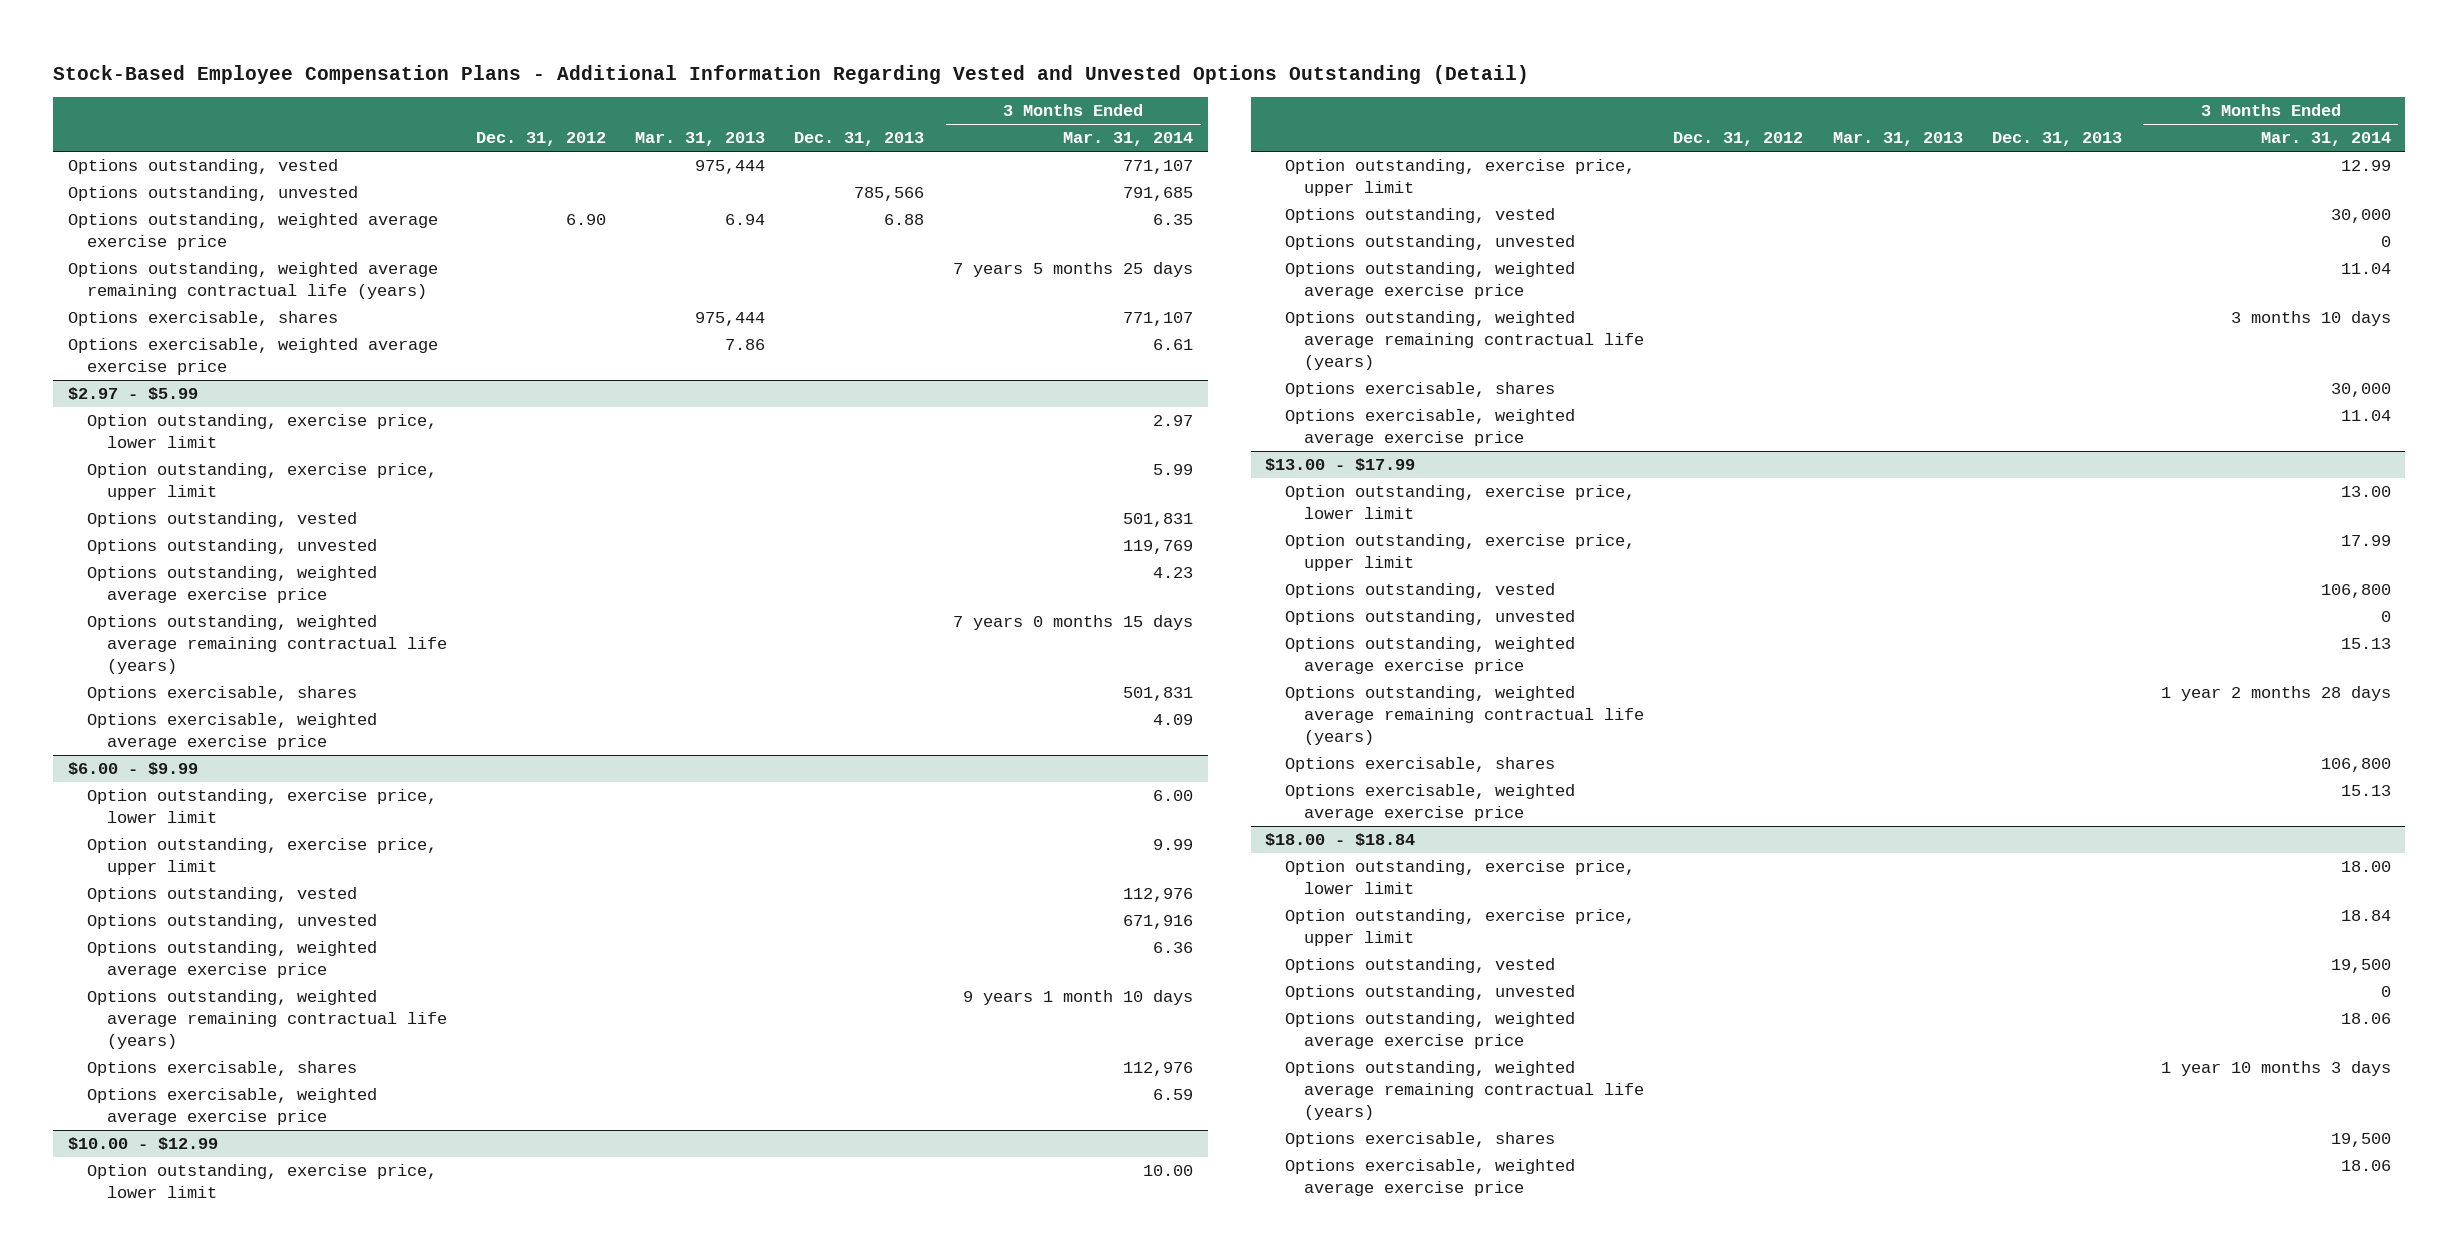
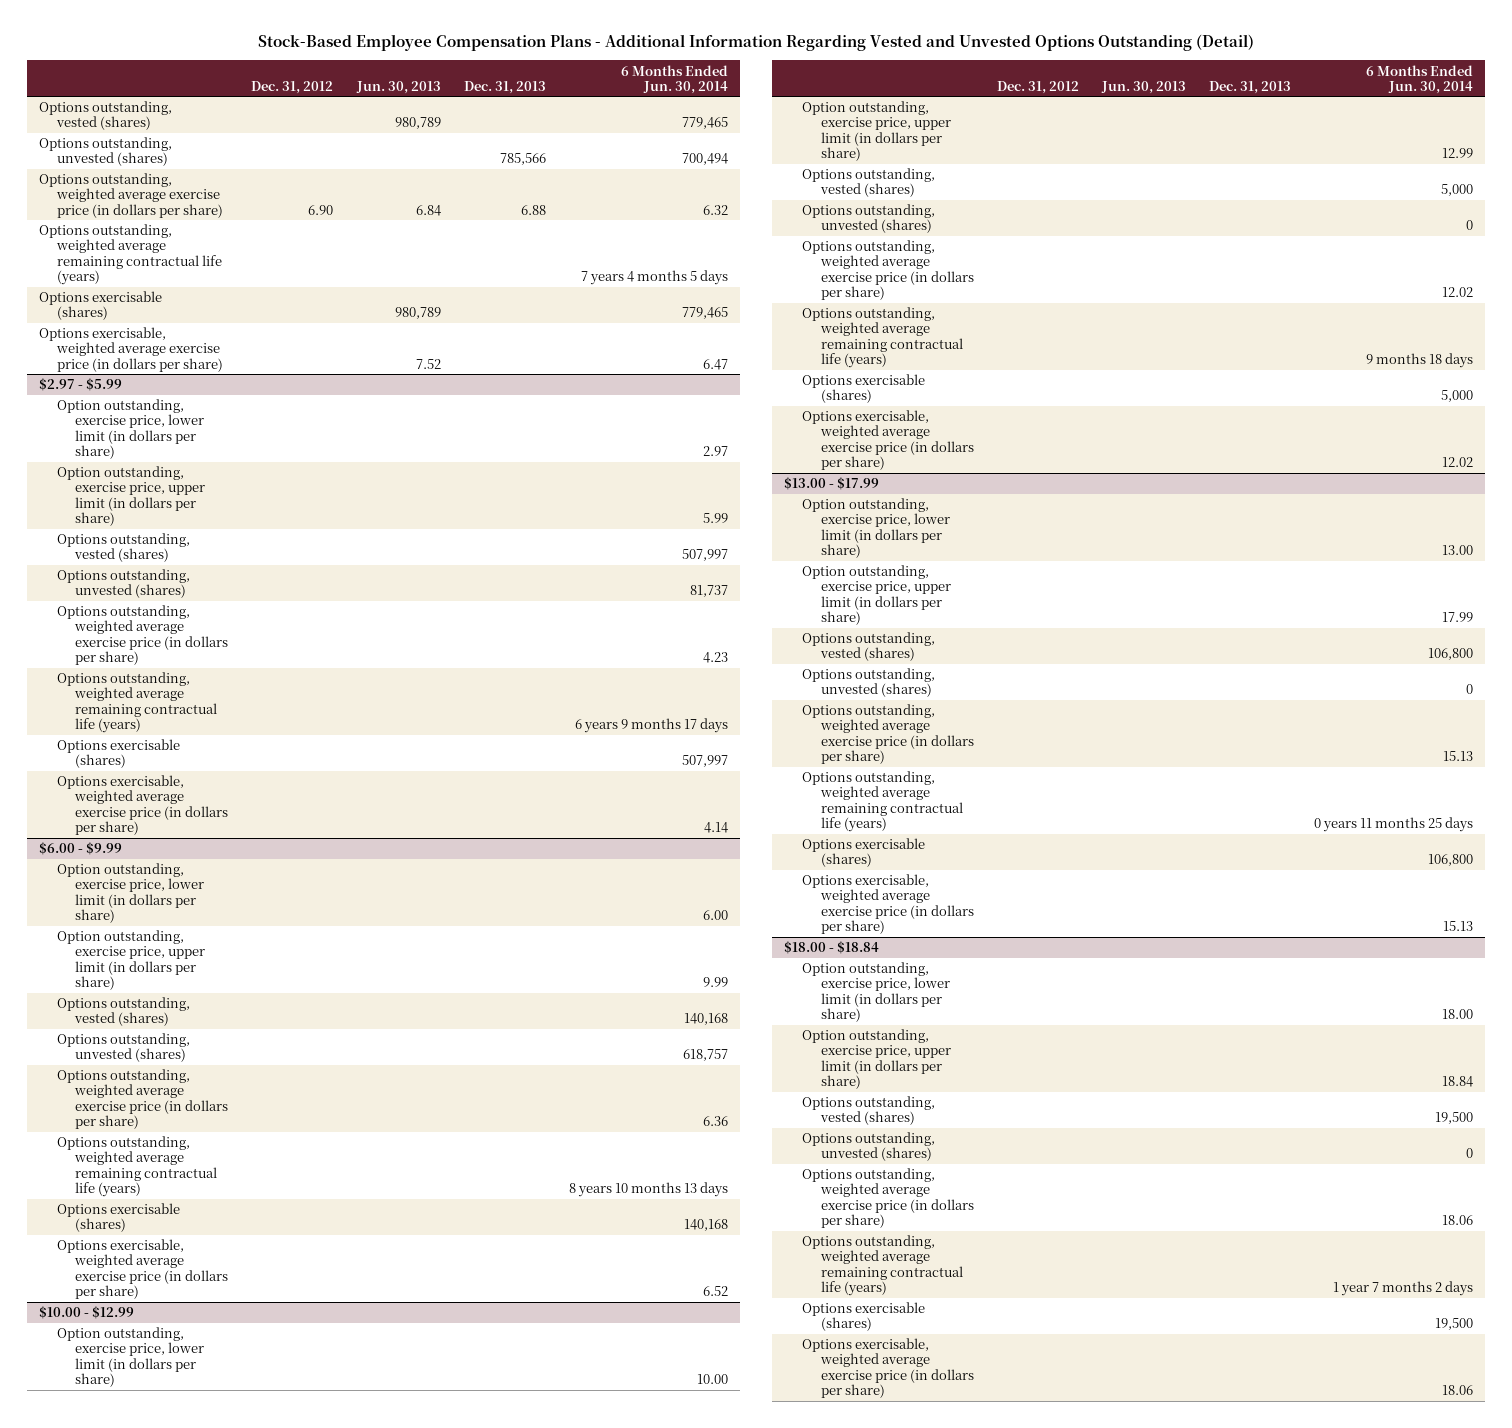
- | Dec. 31, 2012 | Mar. 31, 2013 | Dec. 31, 2013 | 3 Months Ended Mar. 31, 2014
+ | Dec. 31, 2012 | Jun. 30, 2013 | Dec. 31, 2013 | 6 Months Ended Jun. 30, 2014
- Options outstanding, vested | | 975,444 | | 771,107
- Options outstanding, unvested | | | 785,566 | 791,685
- Options outstanding, weighted average exercise price | 6.90 | 6.94 | 6.88 | 6.35
+ Options outstanding, vested (shares) | | 980,789 | | 779,465
+ Options outstanding, unvested (shares) | | | 785,566 | 700,494
+ Options outstanding, weighted average exercise price (in dollars per share) | 6.90 | 6.84 | 6.88 | 6.32
- Options exercisable, shares | | 975,444 | | 771,107
- Options exercisable, weighted average exercise price | | 7.86 | | 6.61
+ Options exercisable (shares) | | 980,789 | | 779,465
+ Options exercisable, weighted average exercise price (in dollars per share) | | 7.52 | | 6.47
@ $2.97 - $5.99
- Option outstanding, exercise price, lower limit | | | | 2.97
- Option outstanding, exercise price, upper limit | | | | 5.99
- Options outstanding, vested | | | | 501,831
- Options outstanding, unvested | | | | 119,769
- Options outstanding, weighted average exercise price | | | | 4.23
+ Option outstanding, exercise price, lower limit (in dollars per share) | | | | 2.97
+ Option outstanding, exercise price, upper limit (in dollars per share) | | | | 5.99
+ Options outstanding, vested (shares) | | | | 507,997
+ Options outstanding, unvested (shares) | | | | 81,737
+ Options outstanding, weighted average exercise price (in dollars per share) | | | | 4.23
- Options exercisable, shares | | | | 501,831
- Options exercisable, weighted average exercise price | | | | 4.09
+ Options exercisable (shares) | | | | 507,997
+ Options exercisable, weighted average exercise price (in dollars per share) | | | | 4.14
@ $6.00 - $9.99
- Option outstanding, exercise price, lower limit | | | | 6.00
- Option outstanding, exercise price, upper limit | | | | 9.99
- Options outstanding, vested | | | | 112,976
- Options outstanding, unvested | | | | 671,916
- Options outstanding, weighted average exercise price | | | | 6.36
+ Option outstanding, exercise price, lower limit (in dollars per share) | | | | 6.00
+ Option outstanding, exercise price, upper limit (in dollars per share) | | | | 9.99
+ Options outstanding, vested (shares) | | | | 140,168
+ Options outstanding, unvested (shares) | | | | 618,757
+ Options outstanding, weighted average exercise price (in dollars per share) | | | | 6.36
- Options exercisable, shares | | | | 112,976
- Options exercisable, weighted average exercise price | | | | 6.59
+ Options exercisable (shares) | | | | 140,168
+ Options exercisable, weighted average exercise price (in dollars per share) | | | | 6.52
@ $10.00 - $12.99
- Option outstanding, exercise price, lower limit | | | | 10.00
- Option outstanding, exercise price, upper limit | | | | 12.99
- Options outstanding, vested | | | | 30,000
- Options outstanding, unvested | | | | 0
- Options outstanding, weighted average exercise price | | | | 11.04
+ Option outstanding, exercise price, lower limit (in dollars per share) | | | | 10.00
+ Option outstanding, exercise price, upper limit (in dollars per share) | | | | 12.99
+ Options outstanding, vested (shares) | | | | 5,000
+ Options outstanding, unvested (shares) | | | | 0
+ Options outstanding, weighted average exercise price (in dollars per share) | | | | 12.02
- Options exercisable, shares | | | | 30,000
- Options exercisable, weighted average exercise price | | | | 11.04
+ Options exercisable (shares) | | | | 5,000
+ Options exercisable, weighted average exercise price (in dollars per share) | | | | 12.02
@ $13.00 - $17.99
- Option outstanding, exercise price, lower limit | | | | 13.00
- Option outstanding, exercise price, upper limit | | | | 17.99
- Options outstanding, vested | | | | 106,800
- Options outstanding, unvested | | | | 0
- Options outstanding, weighted average exercise price | | | | 15.13
+ Option outstanding, exercise price, lower limit (in dollars per share) | | | | 13.00
+ Option outstanding, exercise price, upper limit (in dollars per share) | | | | 17.99
+ Options outstanding, vested (shares) | | | | 106,800
+ Options outstanding, unvested (shares) | | | | 0
+ Options outstanding, weighted average exercise price (in dollars per share) | | | | 15.13
- Options exercisable, shares | | | | 106,800
- Options exercisable, weighted average exercise price | | | | 15.13
+ Options exercisable (shares) | | | | 106,800
+ Options exercisable, weighted average exercise price (in dollars per share) | | | | 15.13
@ $18.00 - $18.84
- Option outstanding, exercise price, lower limit | | | | 18.00
- Option outstanding, exercise price, upper limit | | | | 18.84
- Options outstanding, vested | | | | 19,500
- Options outstanding, unvested | | | | 0
- Options outstanding, weighted average exercise price | | | | 18.06
+ Option outstanding, exercise price, lower limit (in dollars per share) | | | | 18.00
+ Option outstanding, exercise price, upper limit (in dollars per share) | | | | 18.84
+ Options outstanding, vested (shares) | | | | 19,500
+ Options outstanding, unvested (shares) | | | | 0
+ Options outstanding, weighted average exercise price (in dollars per share) | | | | 18.06
- Options exercisable, shares | | | | 19,500
- Options exercisable, weighted average exercise price | | | | 18.06
+ Options exercisable (shares) | | | | 19,500
+ Options exercisable, weighted average exercise price (in dollars per share) | | | | 18.06

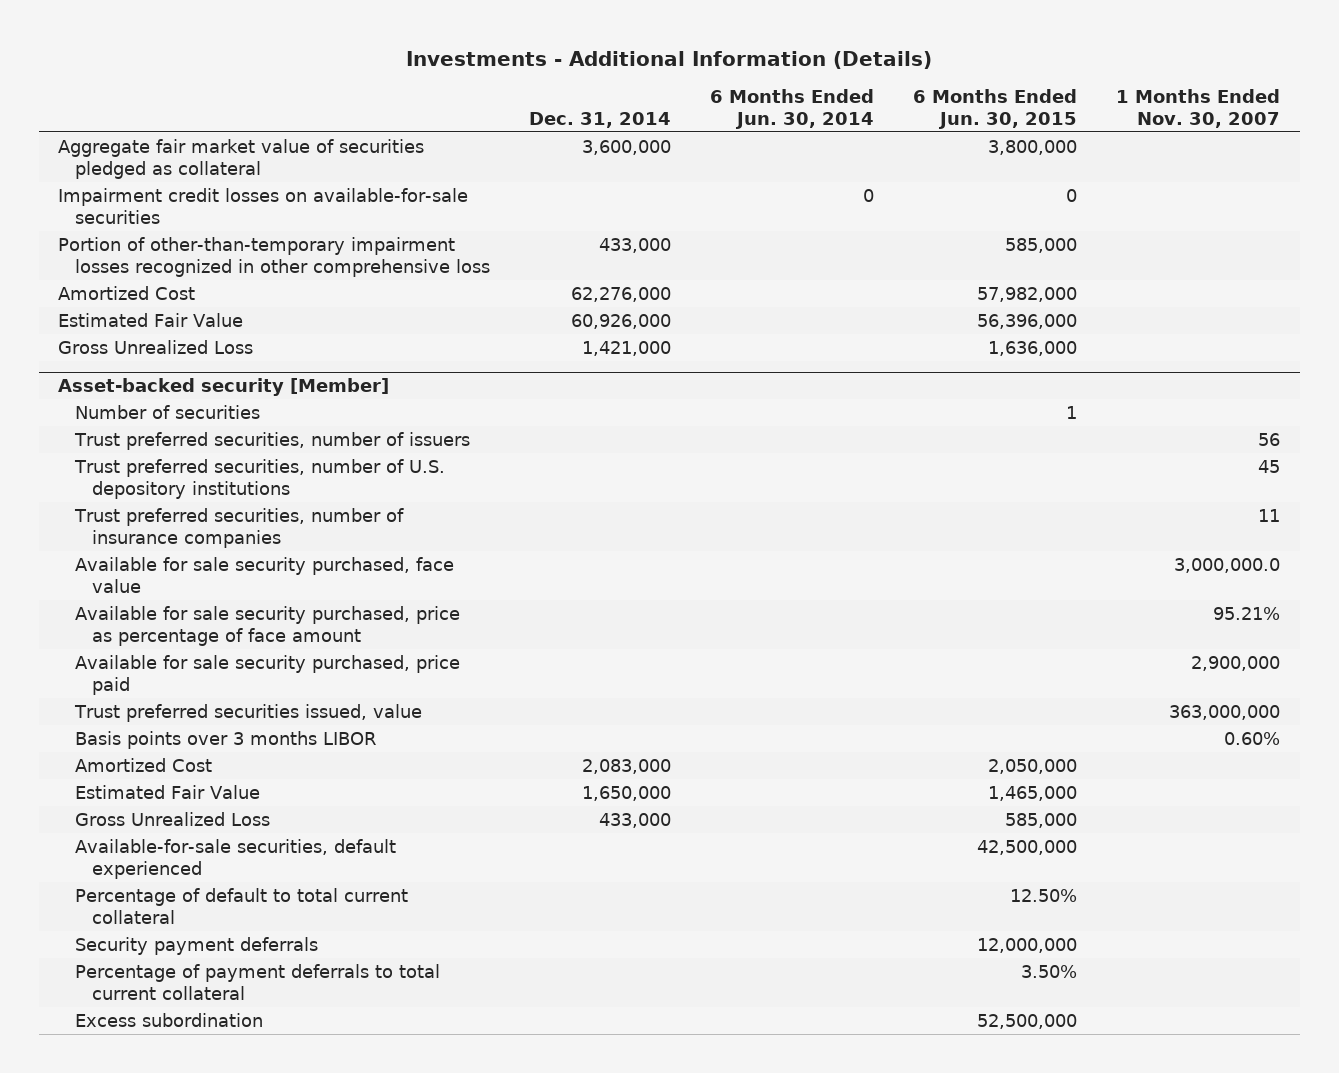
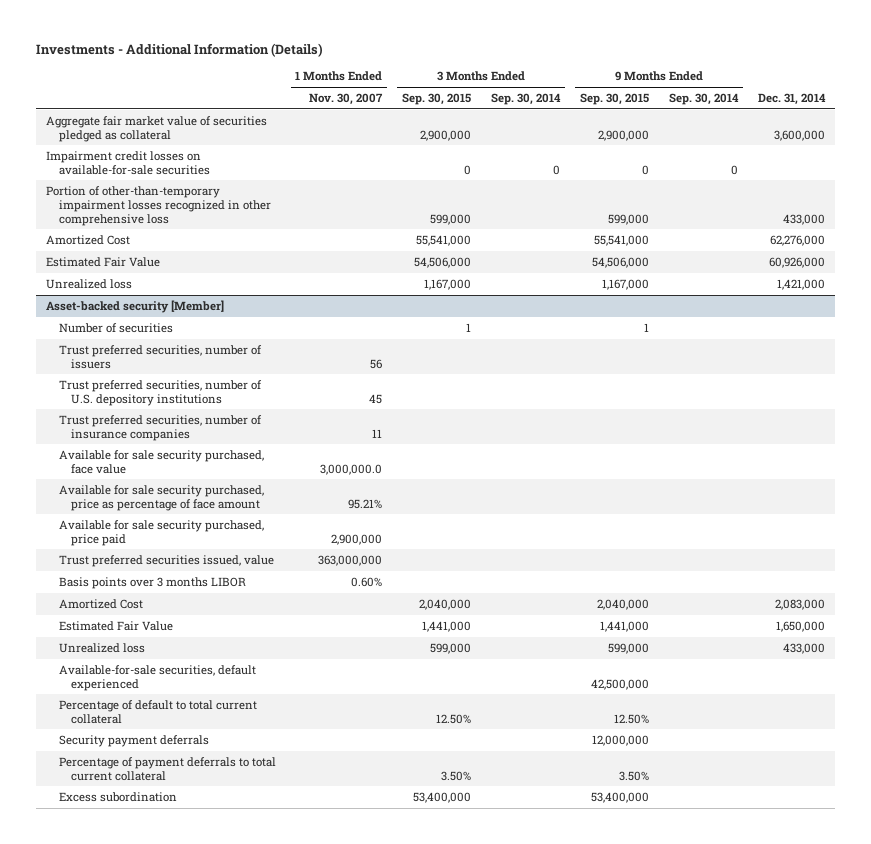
- | Dec. 31, 2014 | 6 Months Ended Jun. 30, 2014 | 6 Months Ended Jun. 30, 2015 | 1 Months Ended Nov. 30, 2007
+ | 1 Months Ended Nov. 30, 2007 | 3 Months Ended Sep. 30, 2015 | 3 Months Ended Sep. 30, 2014 | 9 Months Ended Sep. 30, 2015 | 9 Months Ended Sep. 30, 2014 | Dec. 31, 2014
- Gross Unrealized Loss | 1,421,000 | | 1,636,000 |
+ Unrealized loss | | 1,167,000 | | 1,167,000 | | 1,421,000
@ Asset-backed security [Member]
- Gross Unrealized Loss | 433,000 | | 585,000 |
+ Unrealized loss | | 599,000 | | 599,000 | | 433,000

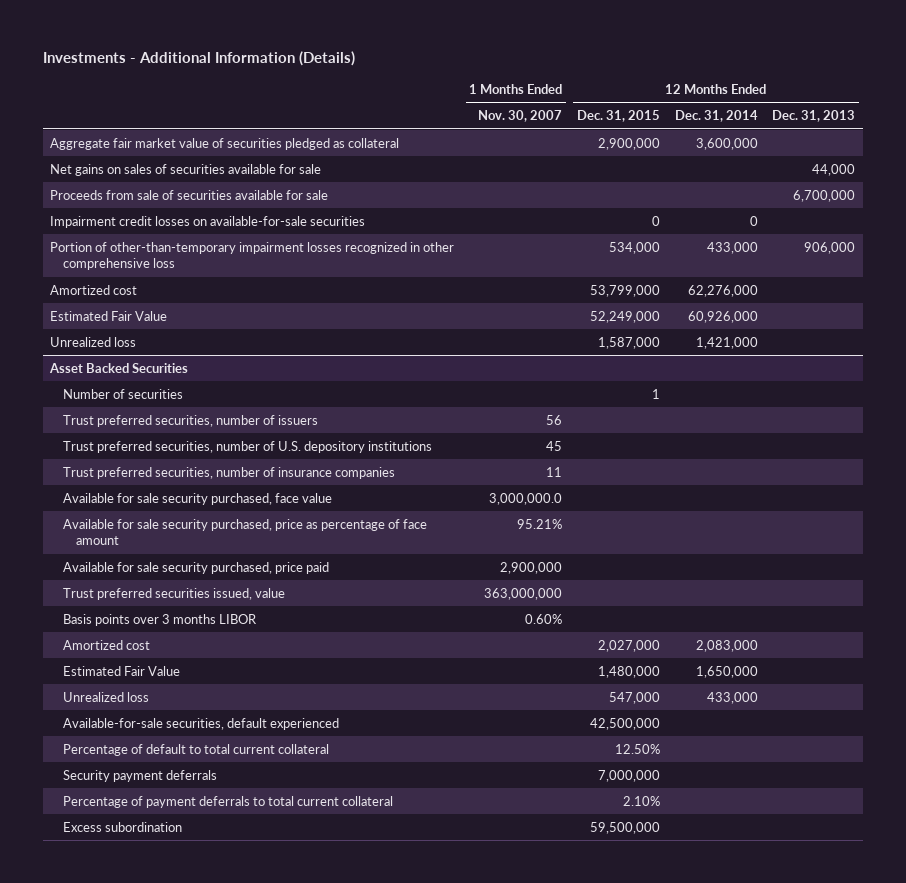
- | 1 Months Ended Nov. 30, 2007 | 3 Months Ended Sep. 30, 2015 | 3 Months Ended Sep. 30, 2014 | 9 Months Ended Sep. 30, 2015 | 9 Months Ended Sep. 30, 2014 | Dec. 31, 2014
+ | 1 Months Ended Nov. 30, 2007 | 12 Months Ended Dec. 31, 2015 | 12 Months Ended Dec. 31, 2014 | 12 Months Ended Dec. 31, 2013
+ Net gains on sales of securities available for sale | | | | 44,000
+ Proceeds from sale of securities available for sale | | | | 6,700,000
- Amortized Cost | | 55,541,000 | | 55,541,000 | | 62,276,000
+ Amortized cost | | 53,799,000 | 62,276,000 |
- Asset-backed security [Member]
+ Asset Backed Securities
- Amortized Cost | | 2,040,000 | | 2,040,000 | | 2,083,000
+ Amortized cost | | 2,027,000 | 2,083,000 |

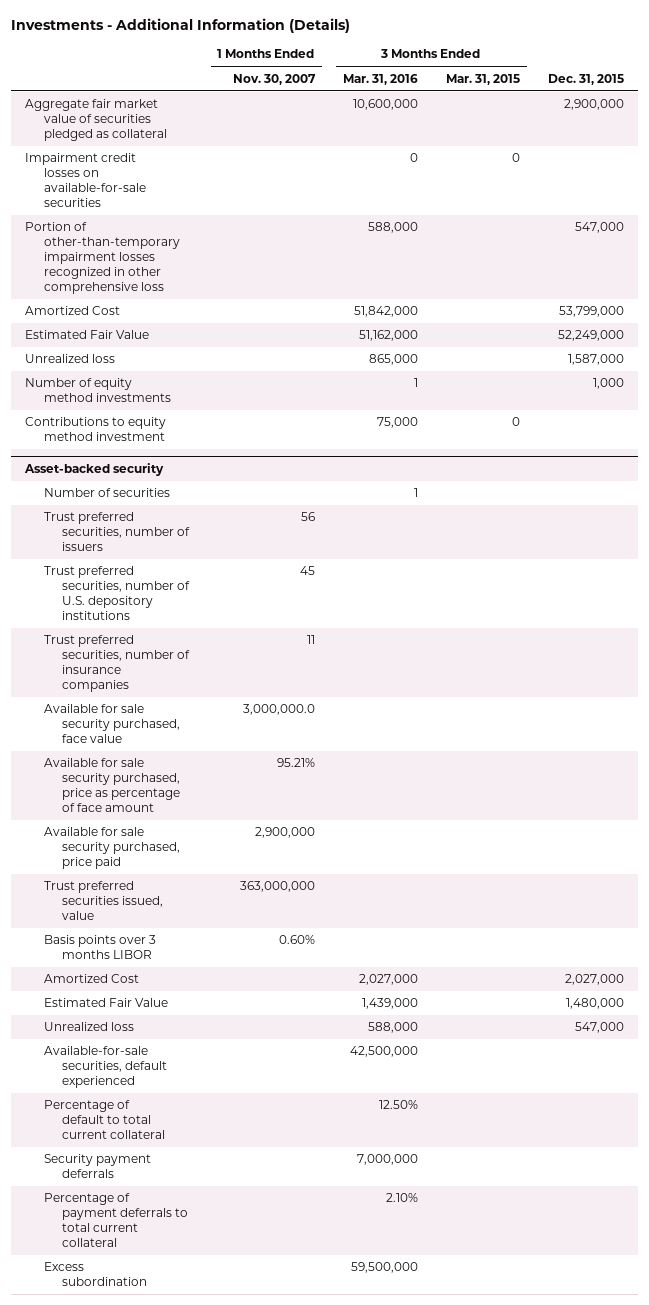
- | 1 Months Ended Nov. 30, 2007 | 12 Months Ended Dec. 31, 2015 | 12 Months Ended Dec. 31, 2014 | 12 Months Ended Dec. 31, 2013
+ | 1 Months Ended Nov. 30, 2007 | 3 Months Ended Mar. 31, 2016 | 3 Months Ended Mar. 31, 2015 | Dec. 31, 2015
- Net gains on sales of securities available for sale | | | | 44,000
- Proceeds from sale of securities available for sale | | | | 6,700,000
- Amortized cost | | 53,799,000 | 62,276,000 |
+ Amortized Cost | | 51,842,000 | | 53,799,000
- Asset Backed Securities
+ Number of equity method investments | | 1 | | 1,000
+ Contributions to equity method investment | | 75,000 | 0 |
+ Asset-backed security
- Amortized cost | | 2,027,000 | 2,083,000 |
+ Amortized Cost | | 2,027,000 | | 2,027,000

